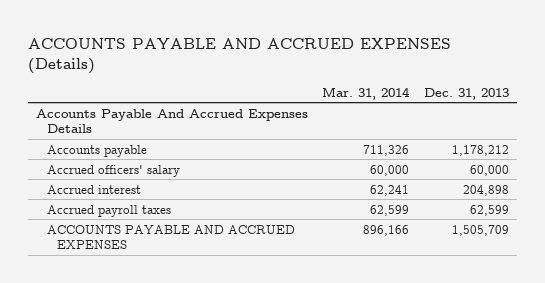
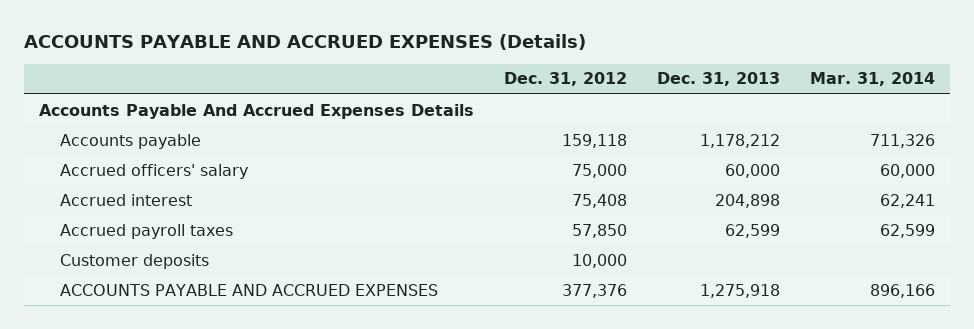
- | Mar. 31, 2014 | Dec. 31, 2013
+ | Dec. 31, 2012 | Dec. 31, 2013 | Mar. 31, 2014
- ACCOUNTS PAYABLE AND ACCRUED EXPENSES | 896,166 | 1,505,709
+ Customer deposits | 10,000 | |
+ ACCOUNTS PAYABLE AND ACCRUED EXPENSES | 377,376 | 1,275,918 | 896,166

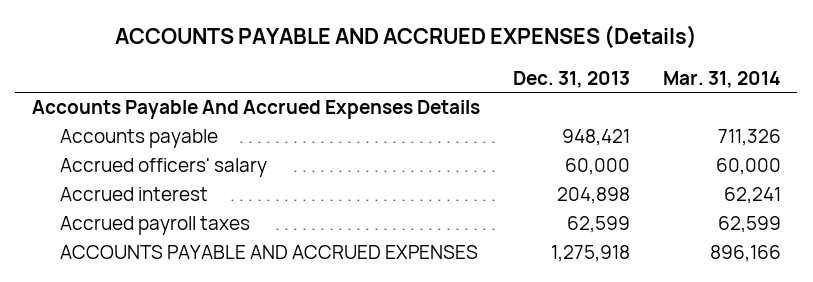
- | Dec. 31, 2012 | Dec. 31, 2013 | Mar. 31, 2014
+ | Dec. 31, 2013 | Mar. 31, 2014
- Accounts payable | 159,118 | 1,178,212 | 711,326
+ Accounts payable | 948,421 | 711,326
- Customer deposits | 10,000 | |

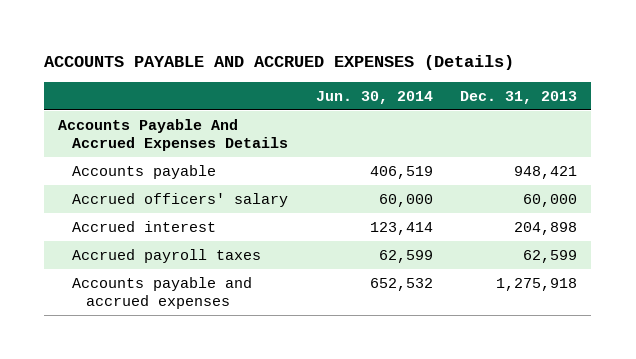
- | Dec. 31, 2013 | Mar. 31, 2014
+ | Jun. 30, 2014 | Dec. 31, 2013
- ACCOUNTS PAYABLE AND ACCRUED EXPENSES | 1,275,918 | 896,166
+ Accounts payable and accrued expenses | 652,532 | 1,275,918

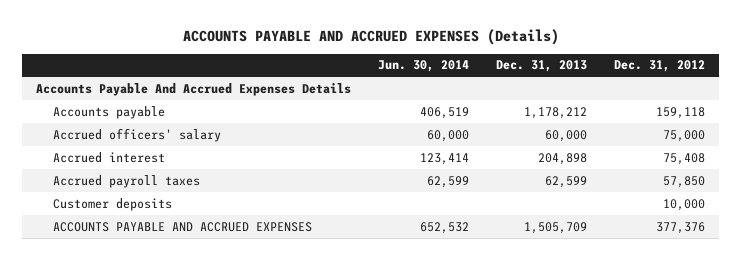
- | Jun. 30, 2014 | Dec. 31, 2013
+ | Jun. 30, 2014 | Dec. 31, 2013 | Dec. 31, 2012
- Accounts payable | 406,519 | 948,421
+ Accounts payable | 406,519 | 1,178,212 | 159,118
- Accounts payable and accrued expenses | 652,532 | 1,275,918
+ Customer deposits | | | 10,000
+ ACCOUNTS PAYABLE AND ACCRUED EXPENSES | 652,532 | 1,505,709 | 377,376

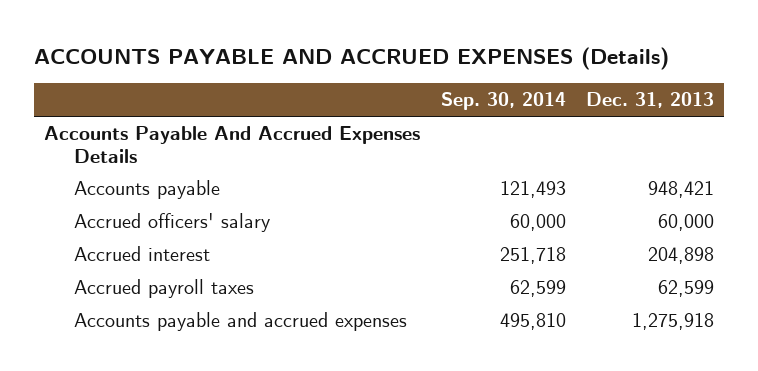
- | Jun. 30, 2014 | Dec. 31, 2013 | Dec. 31, 2012
+ | Sep. 30, 2014 | Dec. 31, 2013
- Accounts payable | 406,519 | 1,178,212 | 159,118
+ Accounts payable | 121,493 | 948,421
- Customer deposits | | | 10,000
- ACCOUNTS PAYABLE AND ACCRUED EXPENSES | 652,532 | 1,505,709 | 377,376
+ Accounts payable and accrued expenses | 495,810 | 1,275,918

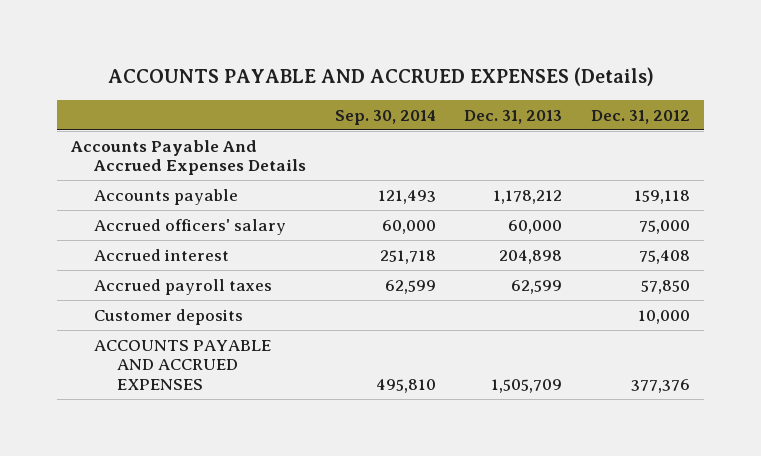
- | Sep. 30, 2014 | Dec. 31, 2013
+ | Sep. 30, 2014 | Dec. 31, 2013 | Dec. 31, 2012
- Accounts payable | 121,493 | 948,421
+ Accounts payable | 121,493 | 1,178,212 | 159,118
- Accounts payable and accrued expenses | 495,810 | 1,275,918
+ Customer deposits | | | 10,000
+ ACCOUNTS PAYABLE AND ACCRUED EXPENSES | 495,810 | 1,505,709 | 377,376

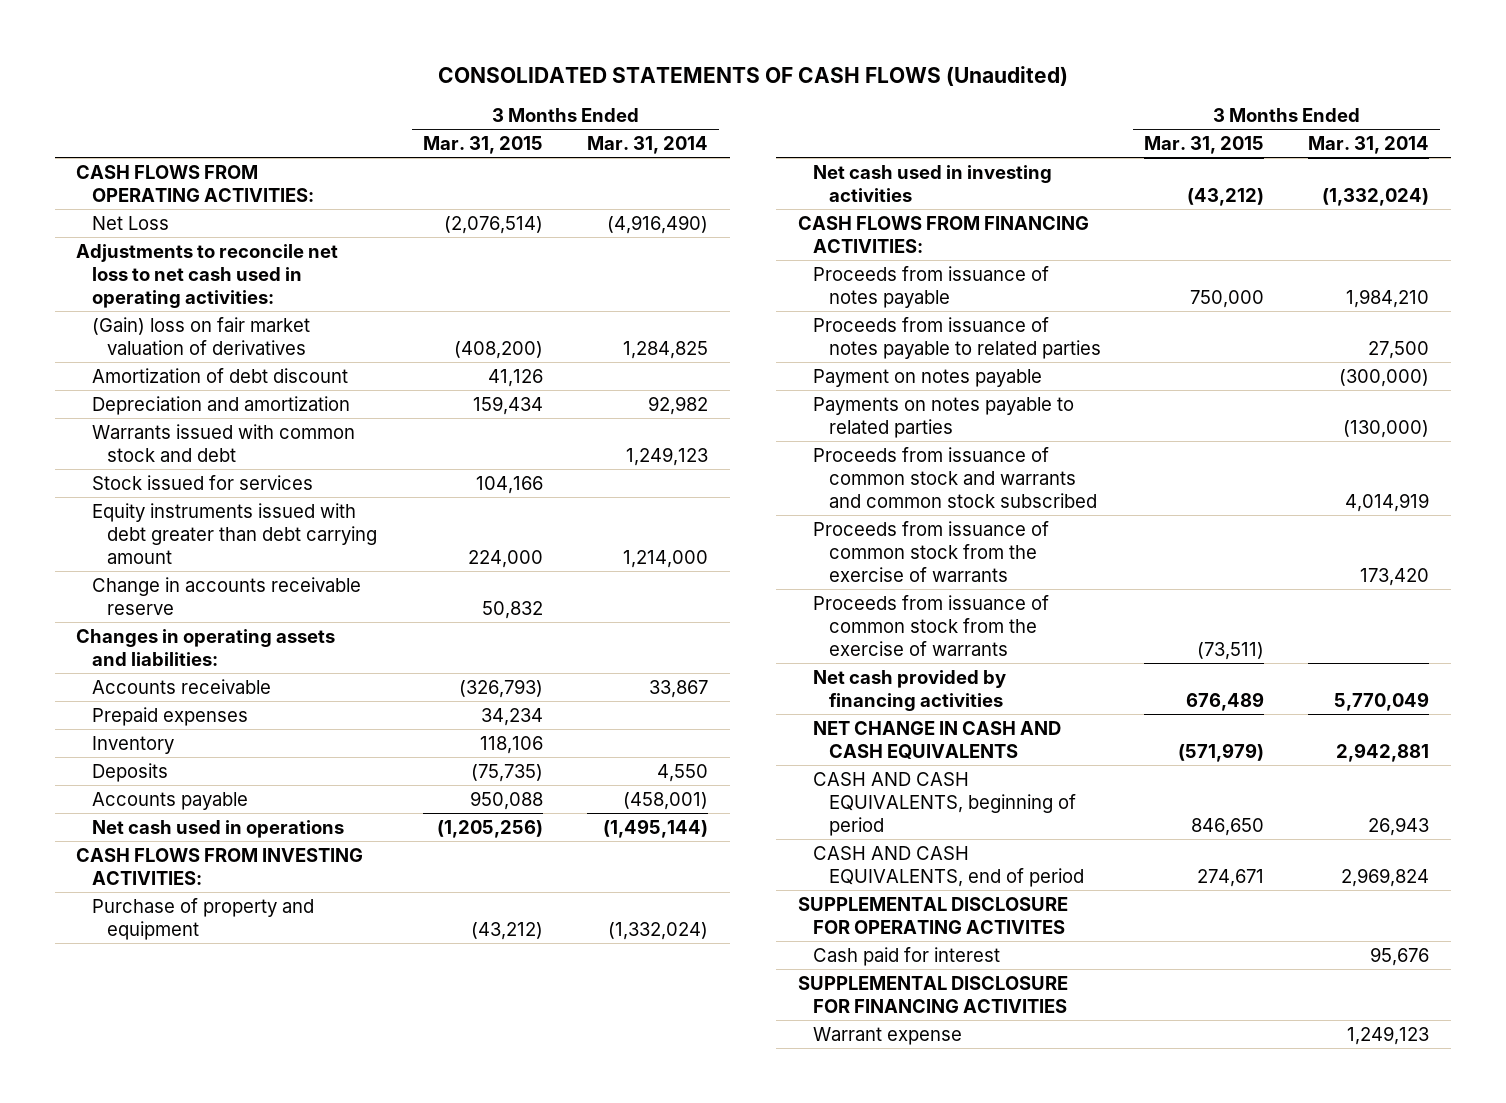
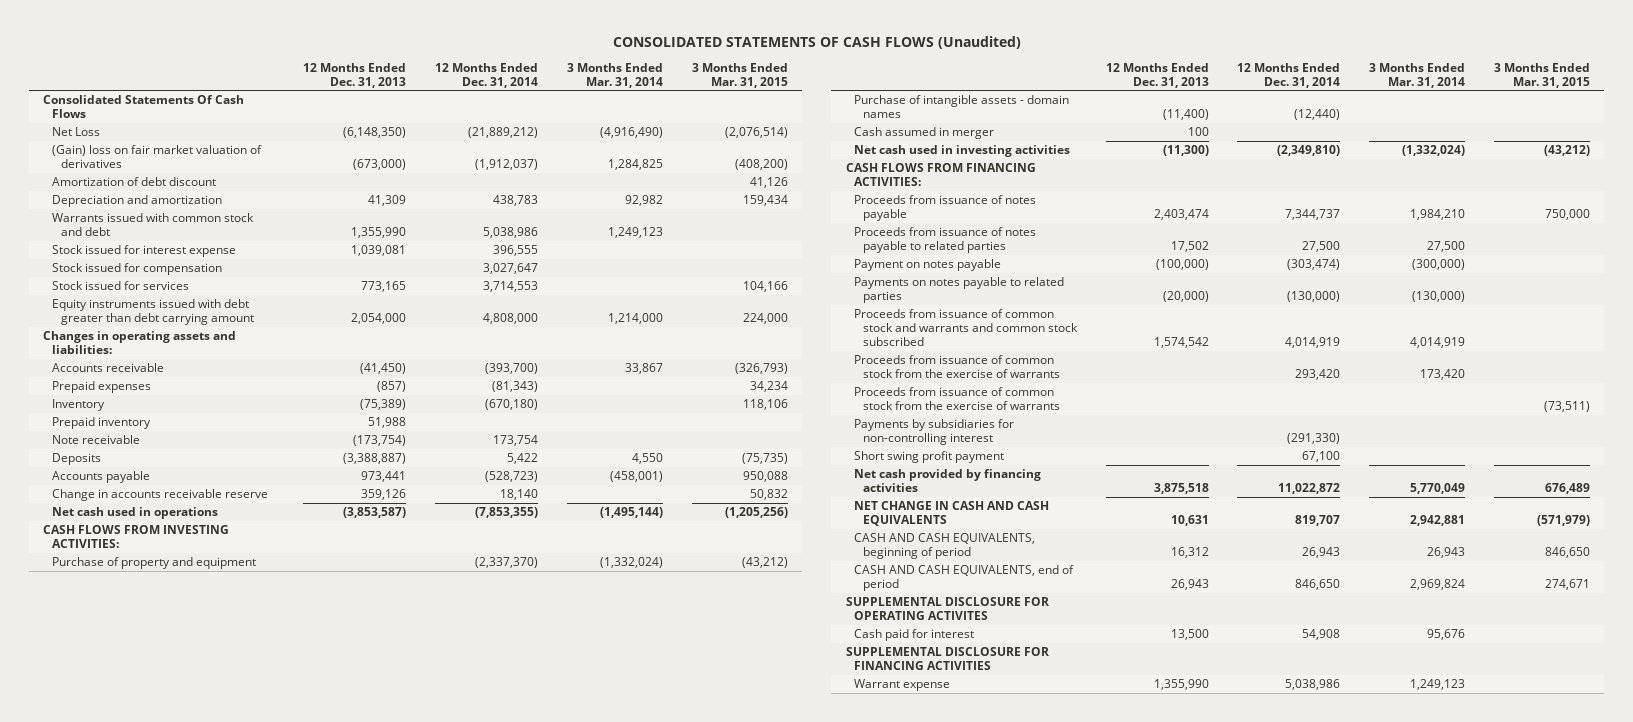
- | 3 Months Ended Mar. 31, 2015 | 3 Months Ended Mar. 31, 2014
+ | 12 Months Ended Dec. 31, 2013 | 12 Months Ended Dec. 31, 2014 | 3 Months Ended Mar. 31, 2014 | 3 Months Ended Mar. 31, 2015
- CASH FLOWS FROM OPERATING ACTIVITIES:
+ Consolidated Statements Of Cash Flows
- Adjustments to reconcile net loss to net cash used in operating activities:
+ Stock issued for interest expense | 1,039,081 | 396,555 | |
+ Stock issued for compensation | | 3,027,647 | |
+ Prepaid inventory | 51,988 | | |
+ Note receivable | (173,754) | 173,754 | |
moved down: Change in accounts receivable reserve | 359,126 | 18,140 | | 50,832
+ Purchase of intangible assets - domain names | (11,400) | (12,440) | |
+ Cash assumed in merger | 100 | | |
+ Payments by subsidiaries for non-controlling interest | | (291,330) | |
+ Short swing profit payment | | 67,100 | |

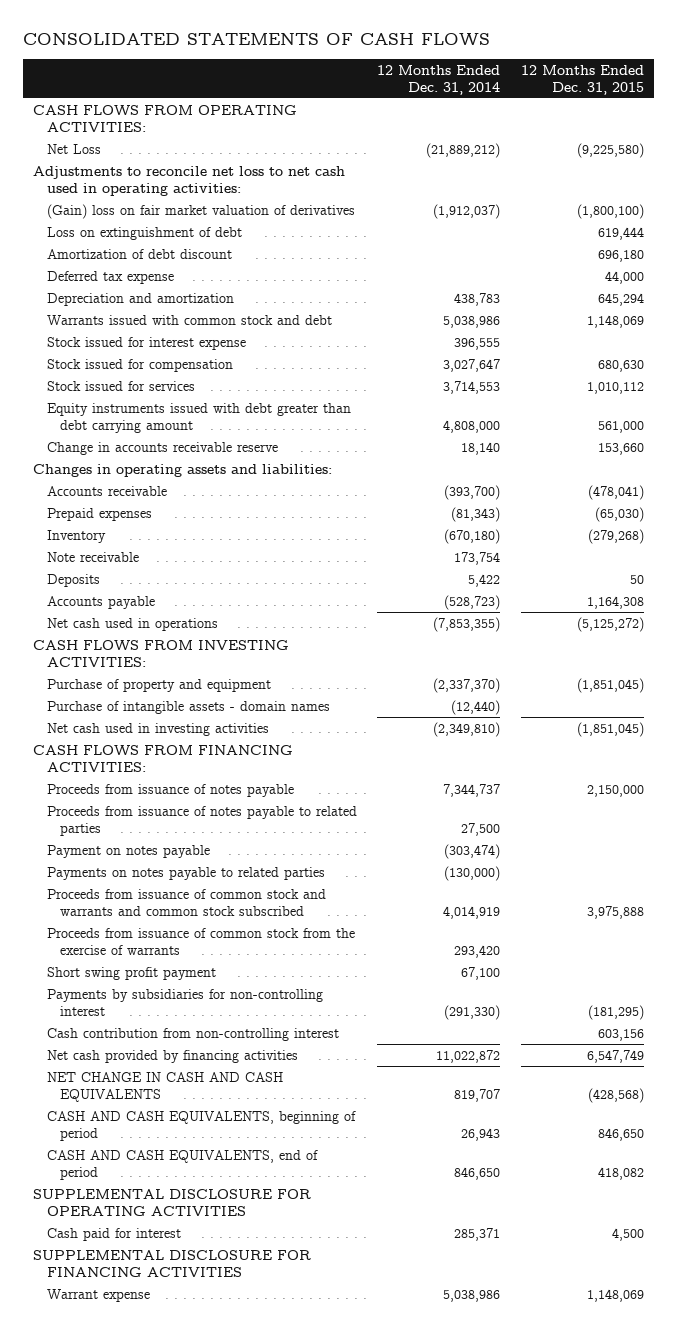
- CONSOLIDATED STATEMENTS OF CASH FLOWS (Unaudited)
+ CONSOLIDATED STATEMENTS OF CASH FLOWS
- | 12 Months Ended Dec. 31, 2013 | 12 Months Ended Dec. 31, 2014 | 3 Months Ended Mar. 31, 2014 | 3 Months Ended Mar. 31, 2015
+ | 12 Months Ended Dec. 31, 2014 | 12 Months Ended Dec. 31, 2015
- Consolidated Statements Of Cash Flows
+ CASH FLOWS FROM OPERATING ACTIVITIES:
+ Adjustments to reconcile net loss to net cash used in operating activities:
+ Loss on extinguishment of debt | | 619,444
+ Deferred tax expense | | 44,000
moved up: Change in accounts receivable reserve | 18,140 | 153,660
- Prepaid inventory | 51,988 | | |
- Cash assumed in merger | 100 | | |
- Proceeds from issuance of common stock from the exercise of warrants | | | | (73,511)
moved down: Payments by subsidiaries for non-controlling interest | (291,330) | (181,295)
+ Cash contribution from non-controlling interest | | 603,156
- SUPPLEMENTAL DISCLOSURE FOR OPERATING ACTIVITES
- Cash paid for interest | 13,500 | 54,908 | 95,676 |
+ SUPPLEMENTAL DISCLOSURE FOR OPERATING ACTIVITIES
+ Cash paid for interest | 285,371 | 4,500

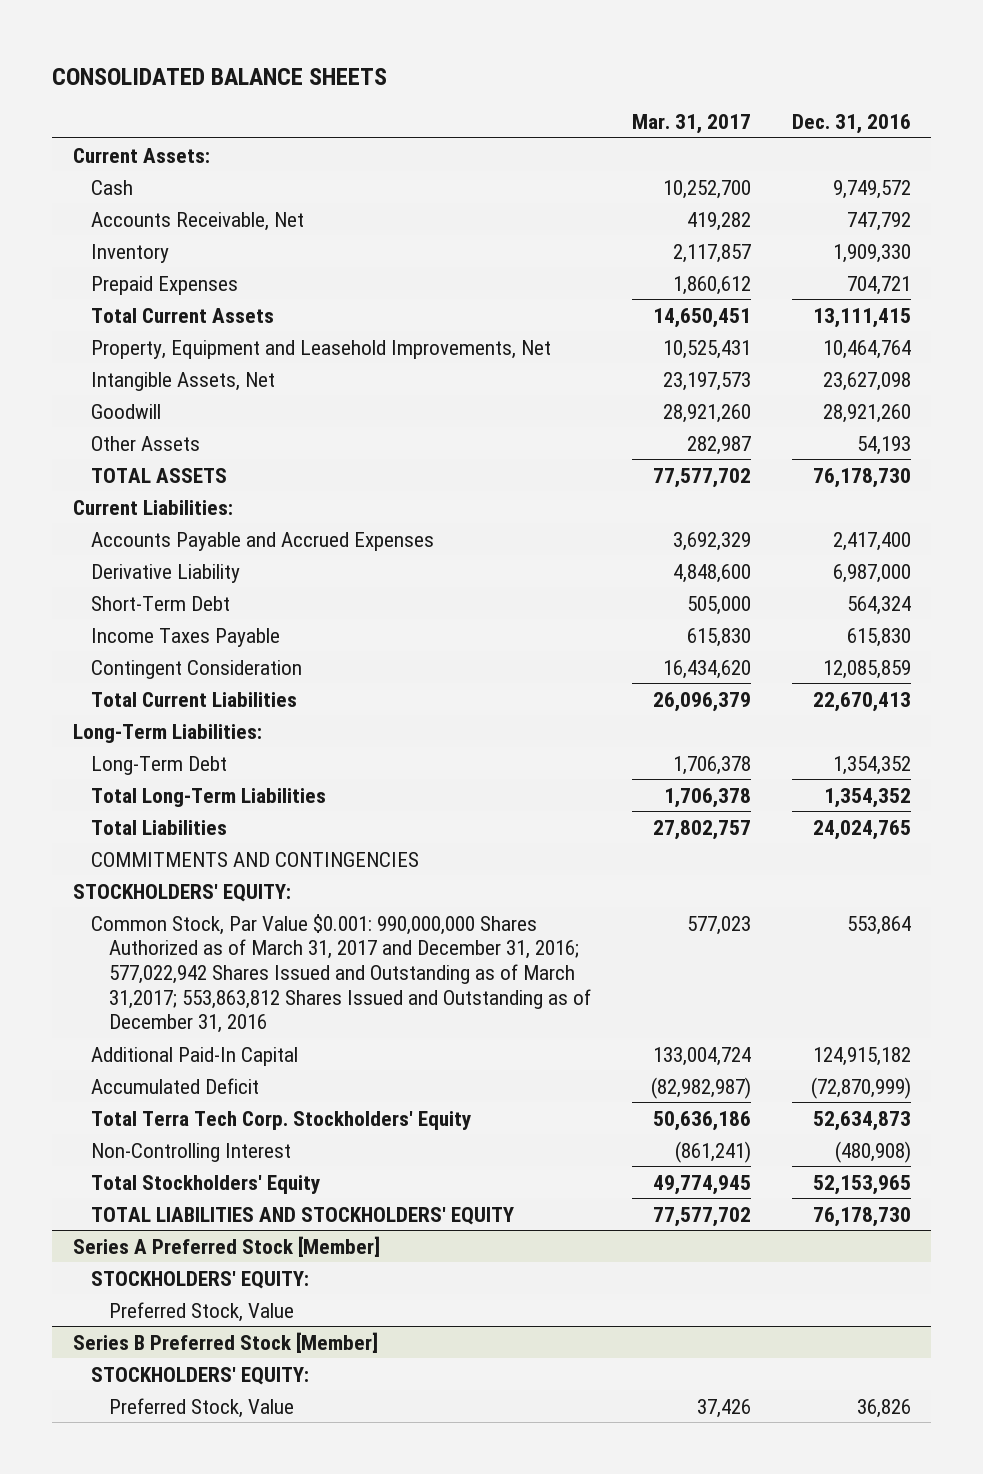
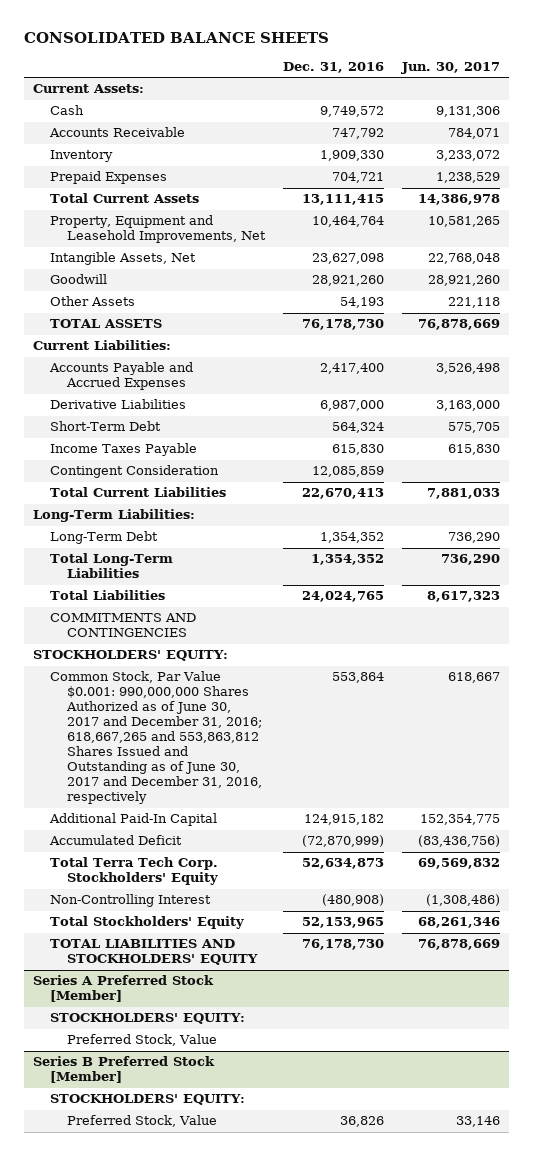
- | Mar. 31, 2017 | Dec. 31, 2016
+ | Dec. 31, 2016 | Jun. 30, 2017
- Accounts Receivable, Net | 419,282 | 747,792
+ Accounts Receivable | 747,792 | 784,071
- Derivative Liability | 4,848,600 | 6,987,000
+ Derivative Liabilities | 6,987,000 | 3,163,000
- Common Stock, Par Value $0.001: 990,000,000 Shares Authorized as of March 31, 2017 and December 31, 2016; 577,022,942 Shares Issued and Outstanding as of March 31,2017; 553,863,812 Shares Issued and Outstanding as of December 31, 2016 | 577,023 | 553,864
+ Common Stock, Par Value $0.001: 990,000,000 Shares Authorized as of June 30, 2017 and December 31, 2016; 618,667,265 and 553,863,812 Shares Issued and Outstanding as of June 30, 2017 and December 31, 2016, respectively | 553,864 | 618,667

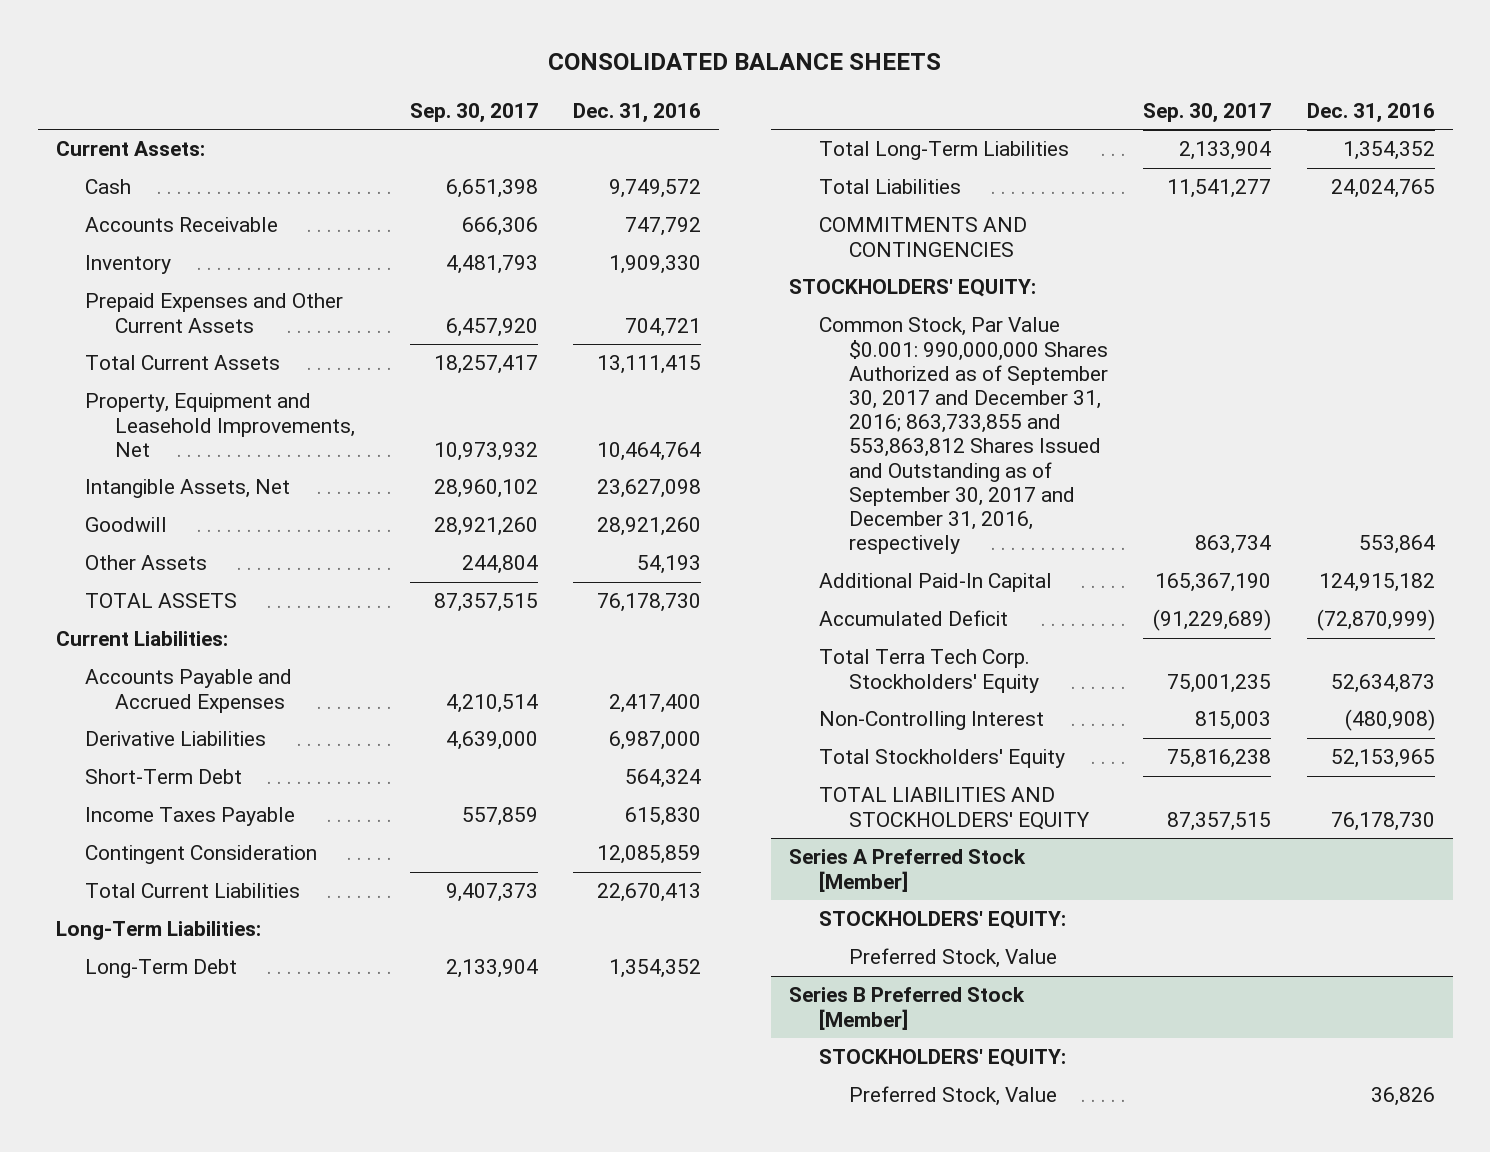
- | Dec. 31, 2016 | Jun. 30, 2017
+ | Sep. 30, 2017 | Dec. 31, 2016
- Prepaid Expenses | 704,721 | 1,238,529
+ Prepaid Expenses and Other Current Assets | 6,457,920 | 704,721
- Common Stock, Par Value $0.001: 990,000,000 Shares Authorized as of June 30, 2017 and December 31, 2016; 618,667,265 and 553,863,812 Shares Issued and Outstanding as of June 30, 2017 and December 31, 2016, respectively | 553,864 | 618,667
+ Common Stock, Par Value $0.001: 990,000,000 Shares Authorized as of September 30, 2017 and December 31, 2016; 863,733,855 and 553,863,812 Shares Issued and Outstanding as of September 30, 2017 and December 31, 2016, respectively | 863,734 | 553,864

